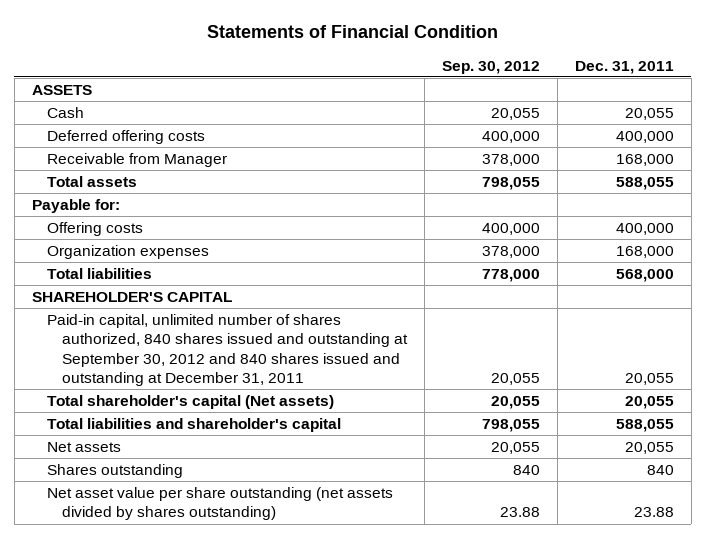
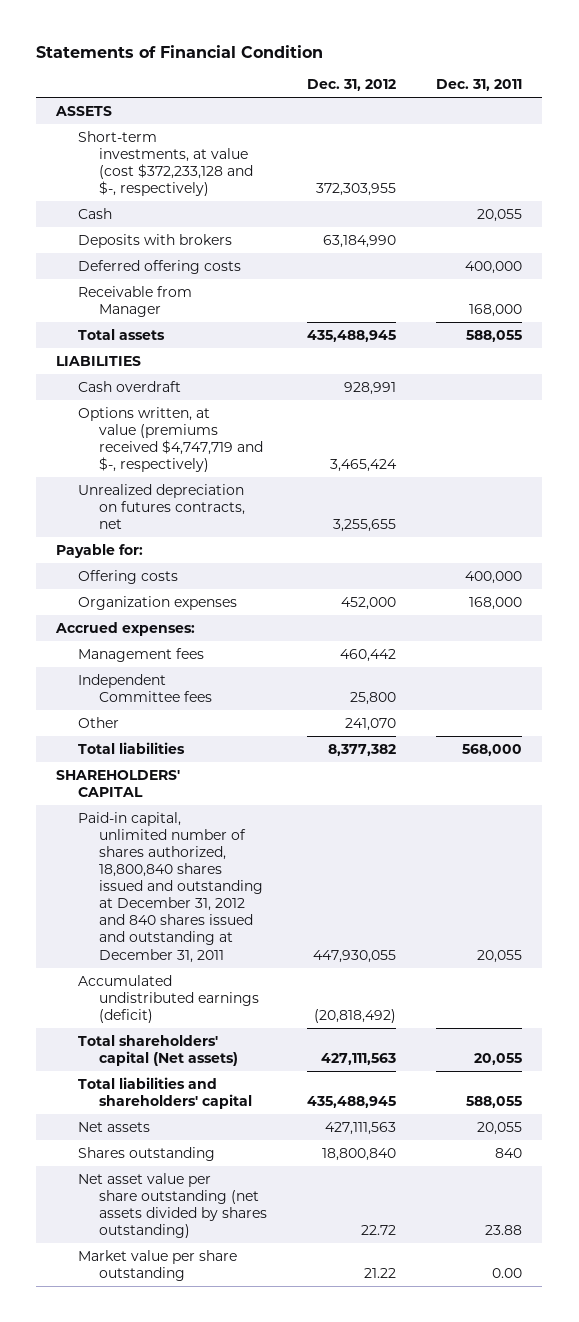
- | Sep. 30, 2012 | Dec. 31, 2011
+ | Dec. 31, 2012 | Dec. 31, 2011
+ Short-term investments, at value (cost $372,233,128 and $-, respectively) | 372,303,955 |
+ Deposits with brokers | 63,184,990 |
+ LIABILITIES
+ Cash overdraft | 928,991 |
+ Options written, at value (premiums received $4,747,719 and $-, respectively) | 3,465,424 |
+ Unrealized depreciation on futures contracts, net | 3,255,655 |
+ Accrued expenses:
+ Management fees | 460,442 |
+ Independent Committee fees | 25,800 |
+ Other | 241,070 |
- SHAREHOLDER'S CAPITAL
- Paid-in capital, unlimited number of shares authorized, 840 shares issued and outstanding at September 30, 2012 and 840 shares issued and outstanding at December 31, 2011 | 20,055 | 20,055
- Total shareholder's capital (Net assets) | 20,055 | 20,055
- Total liabilities and shareholder's capital | 798,055 | 588,055
+ SHAREHOLDERS' CAPITAL
+ Paid-in capital, unlimited number of shares authorized, 18,800,840 shares issued and outstanding at December 31, 2012 and 840 shares issued and outstanding at December 31, 2011 | 447,930,055 | 20,055
+ Accumulated undistributed earnings (deficit) | (20,818,492) |
+ Total shareholders' capital (Net assets) | 427,111,563 | 20,055
+ Total liabilities and shareholders' capital | 435,488,945 | 588,055
+ Market value per share outstanding | 21.22 | 0.00

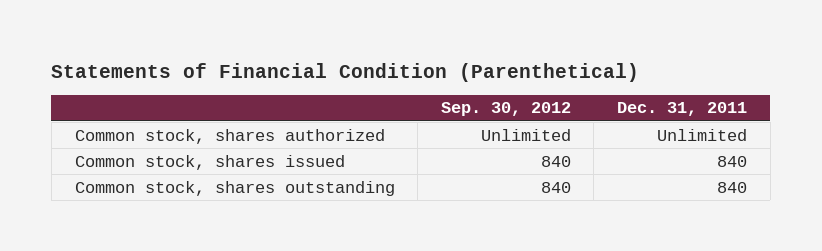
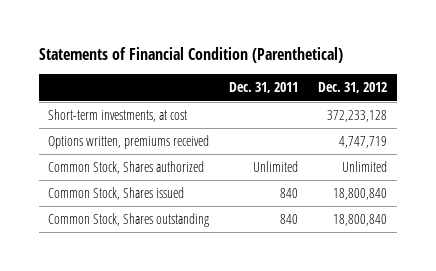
- | Sep. 30, 2012 | Dec. 31, 2011
+ | Dec. 31, 2011 | Dec. 31, 2012
- Common stock, shares authorized | Unlimited | Unlimited
- Common stock, shares issued | 840 | 840
- Common stock, shares outstanding | 840 | 840
+ Short-term investments, at cost | | 372,233,128
+ Options written, premiums received | | 4,747,719
+ Common Stock, Shares authorized | Unlimited | Unlimited
+ Common Stock, Shares issued | 840 | 18,800,840
+ Common Stock, Shares outstanding | 840 | 18,800,840

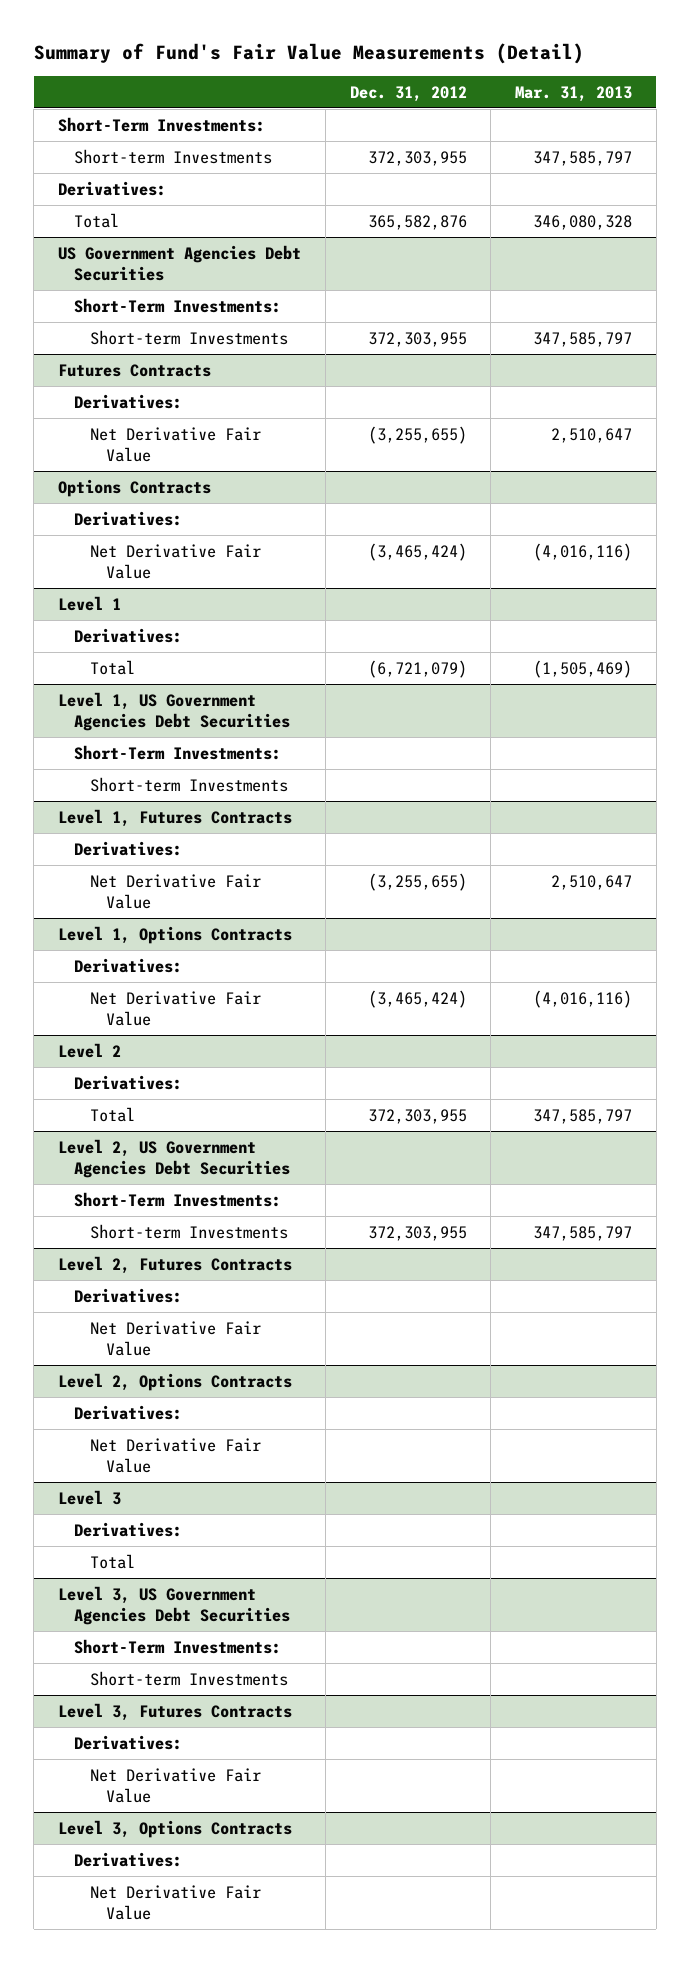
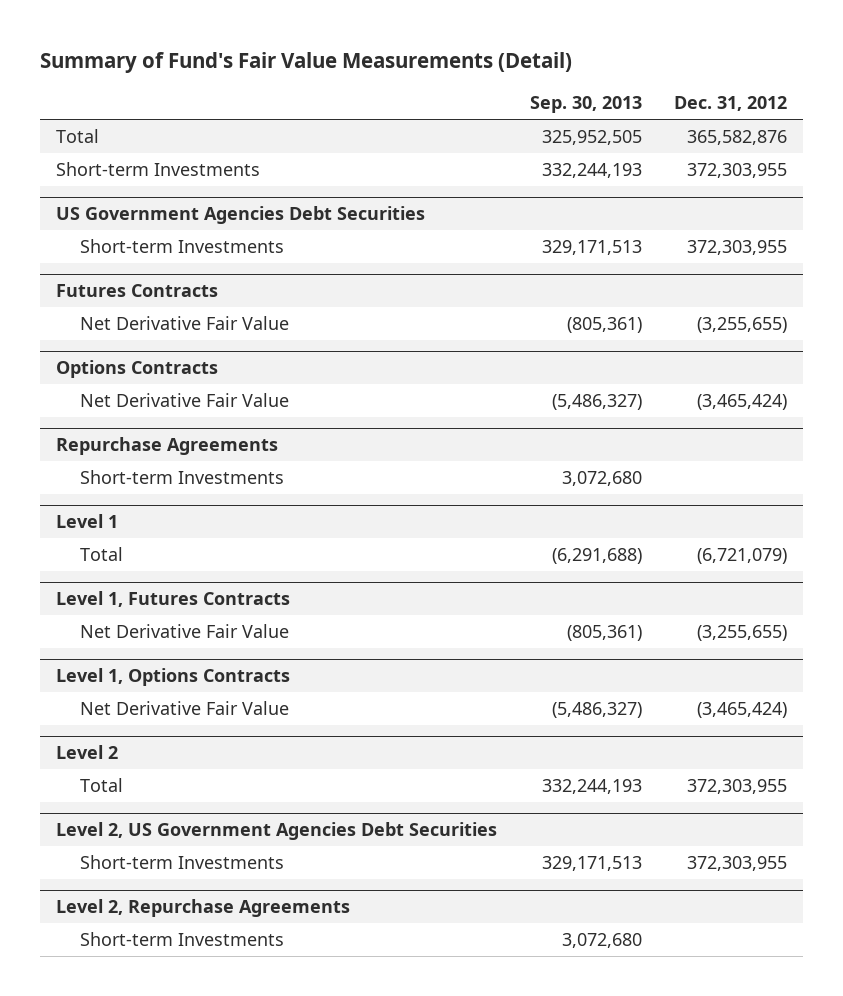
- | Dec. 31, 2012 | Mar. 31, 2013
+ | Sep. 30, 2013 | Dec. 31, 2012
- Short-Term Investments:
- Derivatives:
moved down: Short-term Investments | 332,244,193 | 372,303,955
@ US Government Agencies Debt Securities
- Short-Term Investments:
@ Futures Contracts
- Derivatives:
@ Options Contracts
- Derivatives:
+ Repurchase Agreements
+ Short-term Investments | 3,072,680 |
@ Level 1
- Derivatives:
- Level 1, US Government Agencies Debt Securities
- Short-Term Investments:
- Short-term Investments
@ Level 1, Futures Contracts
- Derivatives:
@ Level 1, Options Contracts
- Derivatives:
@ Level 2
- Derivatives:
@ Level 2, US Government Agencies Debt Securities
- Short-Term Investments:
- Level 2, Futures Contracts
- Derivatives:
- Net Derivative Fair Value
- Level 2, Options Contracts
- Derivatives:
- Net Derivative Fair Value
- Level 3
- Derivatives:
- Total
- Level 3, US Government Agencies Debt Securities
- Short-Term Investments:
+ Level 2, Repurchase Agreements
- Level 3, Futures Contracts
- Derivatives:
- Net Derivative Fair Value
- Level 3, Options Contracts
- Derivatives:
- Net Derivative Fair Value

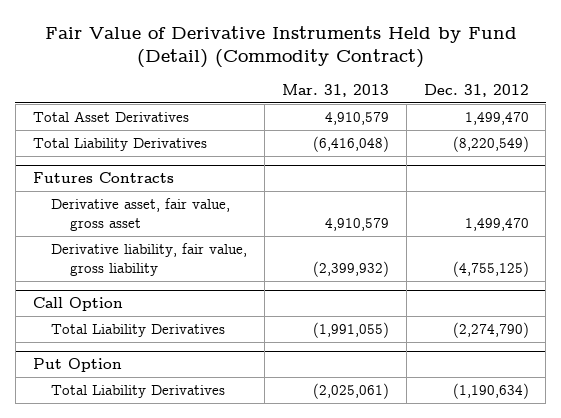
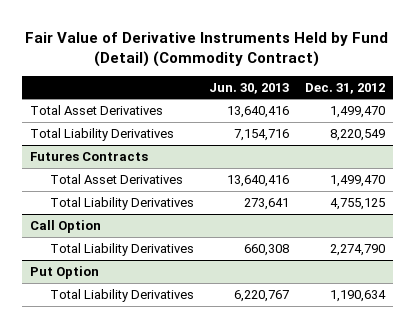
- | Mar. 31, 2013 | Dec. 31, 2012
+ | Jun. 30, 2013 | Dec. 31, 2012
- Total Liability Derivatives | (6,416,048) | (8,220,549)
+ Total Liability Derivatives | 7,154,716 | 8,220,549
@ Futures Contracts
- Derivative asset, fair value, gross asset | 4,910,579 | 1,499,470
- Derivative liability, fair value, gross liability | (2,399,932) | (4,755,125)
+ Total Asset Derivatives | 13,640,416 | 1,499,470
+ Total Liability Derivatives | 273,641 | 4,755,125
@ Call Option
- Total Liability Derivatives | (1,991,055) | (2,274,790)
+ Total Liability Derivatives | 660,308 | 2,274,790
@ Put Option
- Total Liability Derivatives | (2,025,061) | (1,190,634)
+ Total Liability Derivatives | 6,220,767 | 1,190,634

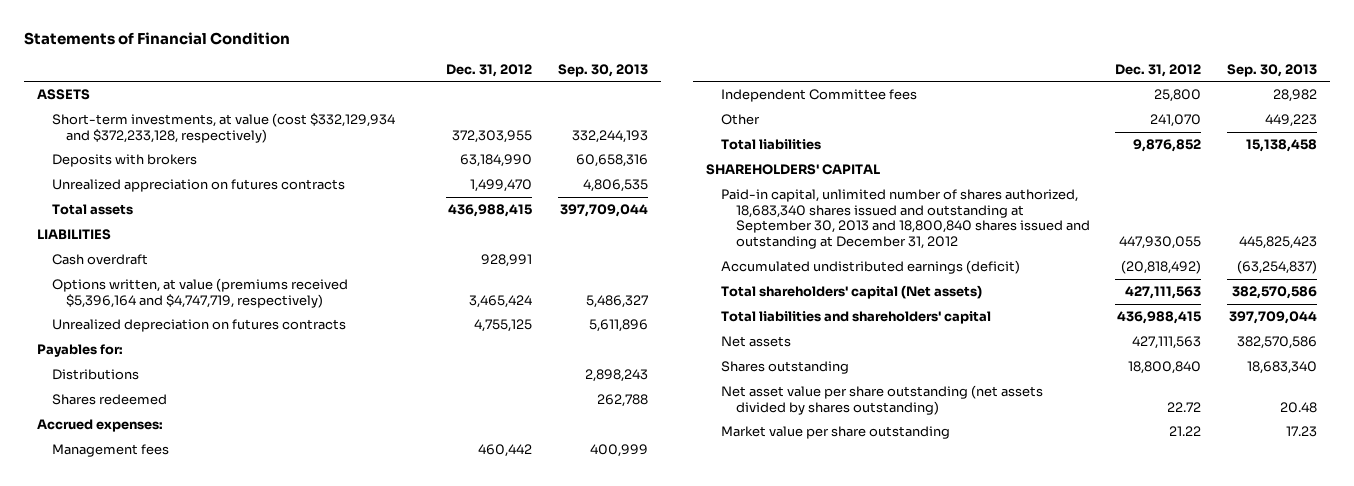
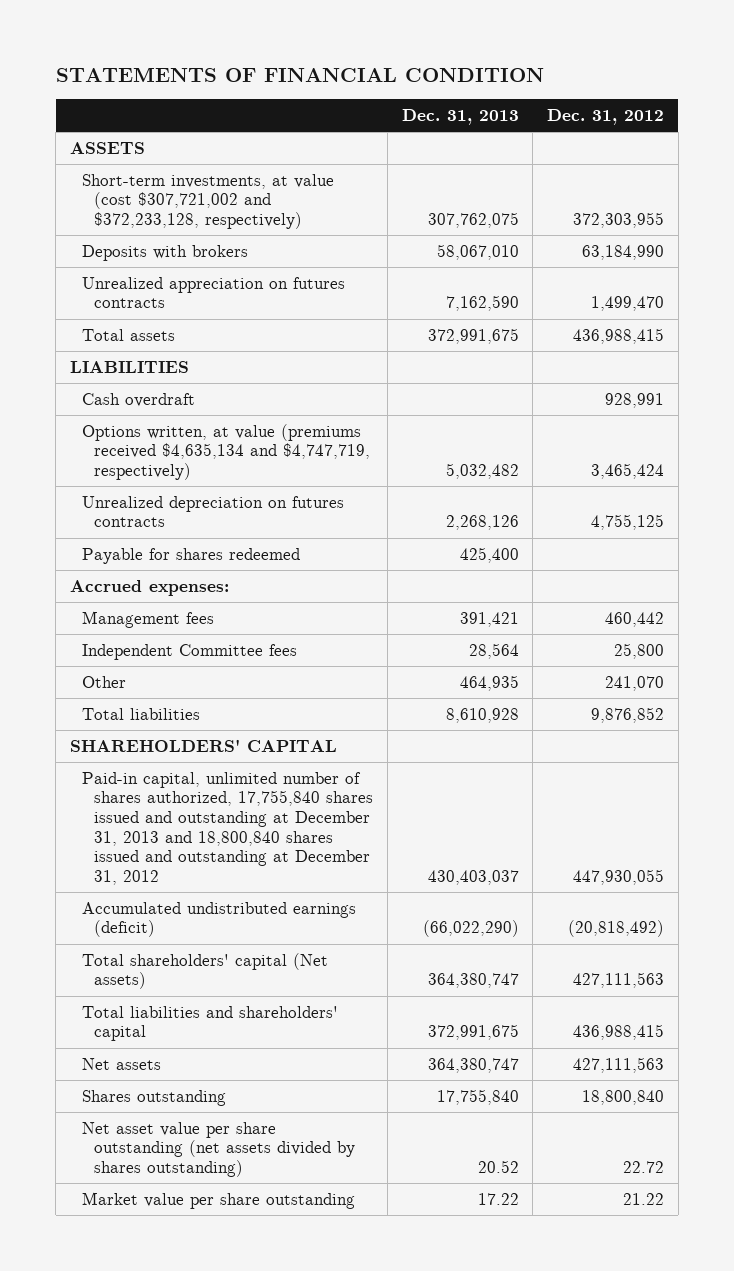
- Statements of Financial Condition
+ STATEMENTS OF FINANCIAL CONDITION
- | Dec. 31, 2012 | Sep. 30, 2013
+ | Dec. 31, 2013 | Dec. 31, 2012
- Short-term investments, at value (cost $332,129,934 and $372,233,128, respectively) | 372,303,955 | 332,244,193
+ Short-term investments, at value (cost $307,721,002 and $372,233,128, respectively) | 307,762,075 | 372,303,955
- Options written, at value (premiums received $5,396,164 and $4,747,719, respectively) | 3,465,424 | 5,486,327
+ Options written, at value (premiums received $4,635,134 and $4,747,719, respectively) | 5,032,482 | 3,465,424
- Payables for:
- Distributions | | 2,898,243
- Shares redeemed | | 262,788
+ Payable for shares redeemed | 425,400 |
- Paid-in capital, unlimited number of shares authorized, 18,683,340 shares issued and outstanding at September 30, 2013 and 18,800,840 shares issued and outstanding at December 31, 2012 | 447,930,055 | 445,825,423
+ Paid-in capital, unlimited number of shares authorized, 17,755,840 shares issued and outstanding at December 31, 2013 and 18,800,840 shares issued and outstanding at December 31, 2012 | 430,403,037 | 447,930,055

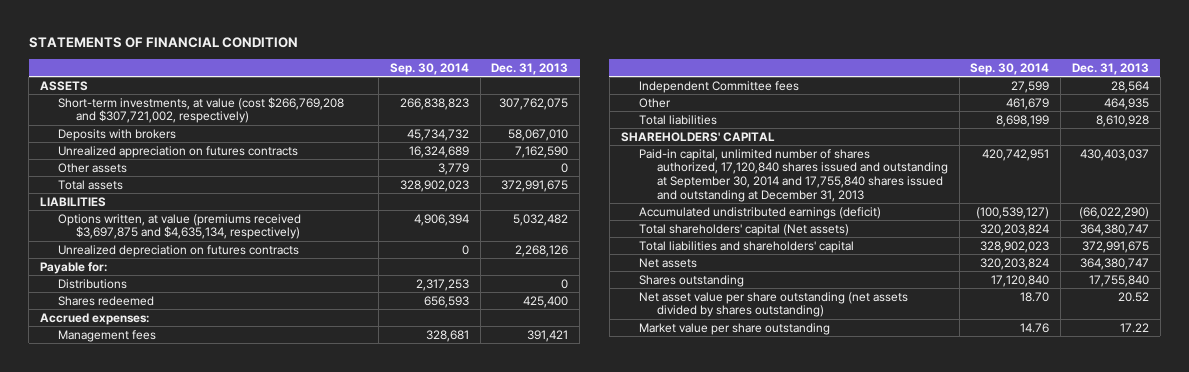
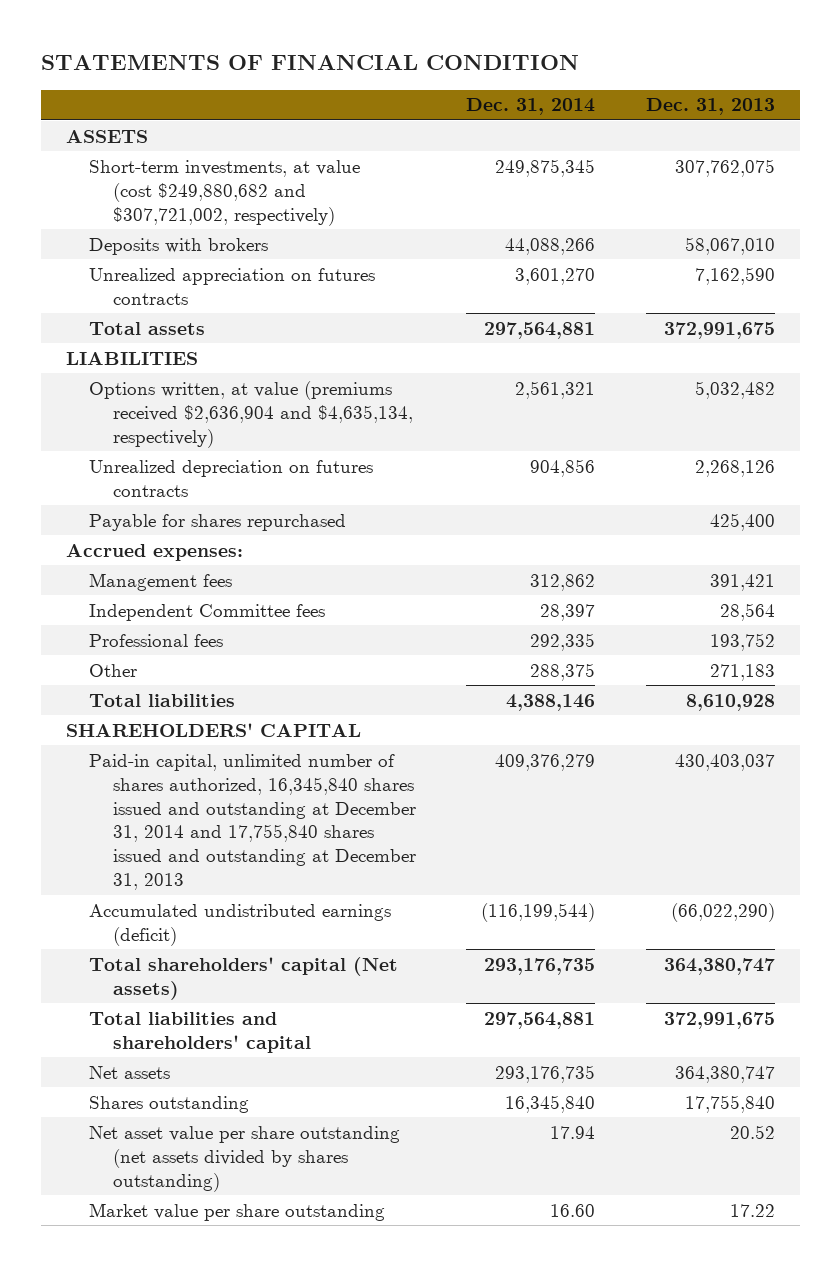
- | Sep. 30, 2014 | Dec. 31, 2013
+ | Dec. 31, 2014 | Dec. 31, 2013
- Short-term investments, at value (cost $266,769,208 and $307,721,002, respectively) | 266,838,823 | 307,762,075
+ Short-term investments, at value (cost $249,880,682 and $307,721,002, respectively) | 249,875,345 | 307,762,075
- Other assets | 3,779 | 0
- Options written, at value (premiums received $3,697,875 and $4,635,134, respectively) | 4,906,394 | 5,032,482
+ Options written, at value (premiums received $2,636,904 and $4,635,134, respectively) | 2,561,321 | 5,032,482
- Payable for:
- Distributions | 2,317,253 | 0
- Shares redeemed | 656,593 | 425,400
+ Payable for shares repurchased | | 425,400
- Other | 461,679 | 464,935
+ Professional fees | 292,335 | 193,752
+ Other | 288,375 | 271,183
- Paid-in capital, unlimited number of shares authorized, 17,120,840 shares issued and outstanding at September 30, 2014 and 17,755,840 shares issued and outstanding at December 31, 2013 | 420,742,951 | 430,403,037
+ Paid-in capital, unlimited number of shares authorized, 16,345,840 shares issued and outstanding at December 31, 2014 and 17,755,840 shares issued and outstanding at December 31, 2013 | 409,376,279 | 430,403,037

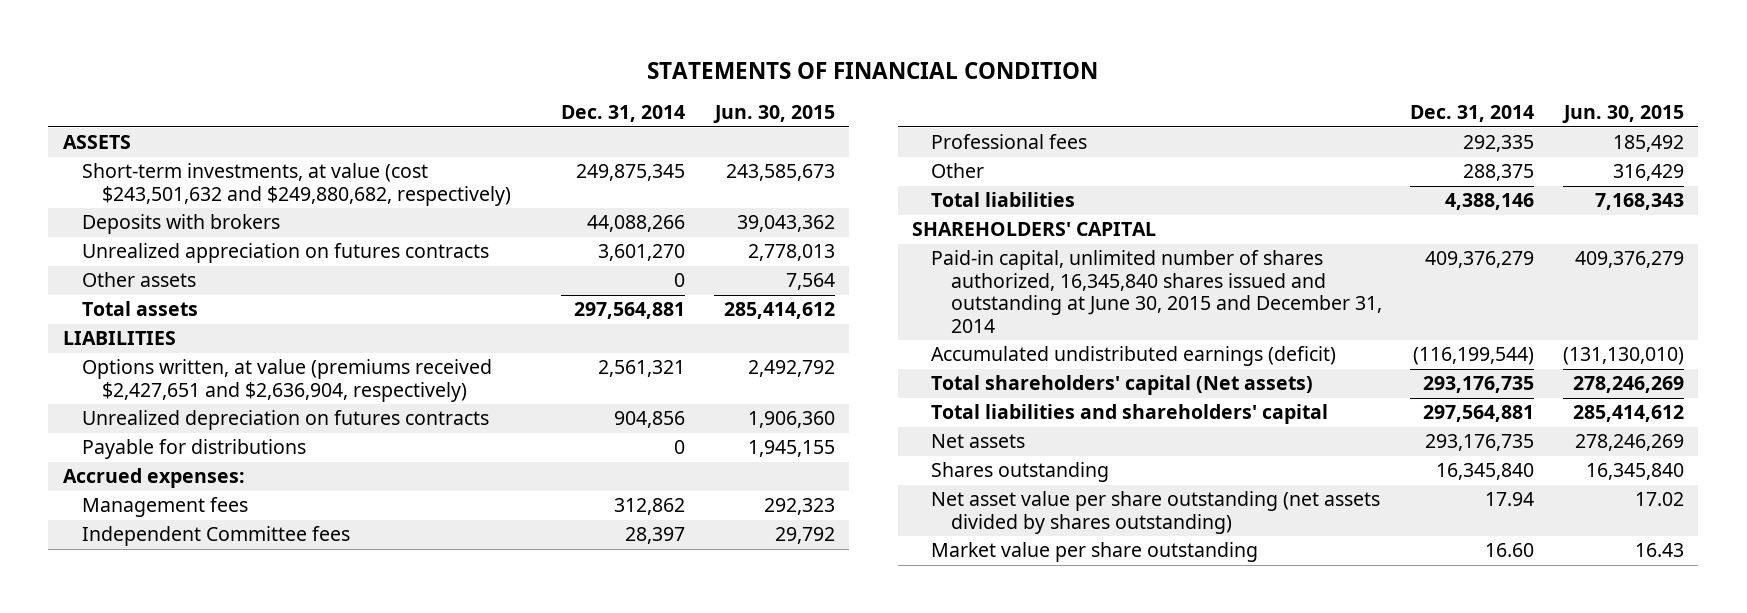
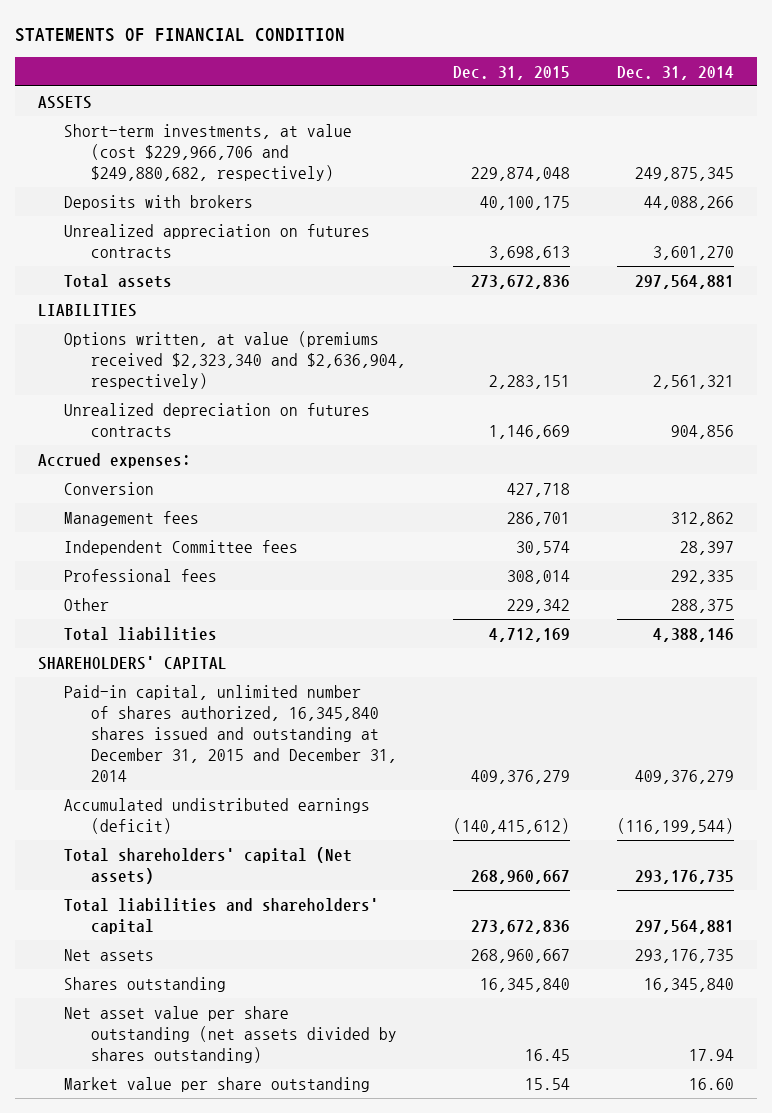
- | Dec. 31, 2014 | Jun. 30, 2015
+ | Dec. 31, 2015 | Dec. 31, 2014
- Short-term investments, at value (cost $243,501,632 and $249,880,682, respectively) | 249,875,345 | 243,585,673
+ Short-term investments, at value (cost $229,966,706 and $249,880,682, respectively) | 229,874,048 | 249,875,345
- Other assets | 0 | 7,564
- Options written, at value (premiums received $2,427,651 and $2,636,904, respectively) | 2,561,321 | 2,492,792
+ Options written, at value (premiums received $2,323,340 and $2,636,904, respectively) | 2,283,151 | 2,561,321
- Payable for distributions | 0 | 1,945,155
+ Conversion | 427,718 |
- Paid-in capital, unlimited number of shares authorized, 16,345,840 shares issued and outstanding at June 30, 2015 and December 31, 2014 | 409,376,279 | 409,376,279
+ Paid-in capital, unlimited number of shares authorized, 16,345,840 shares issued and outstanding at December 31, 2015 and December 31, 2014 | 409,376,279 | 409,376,279

